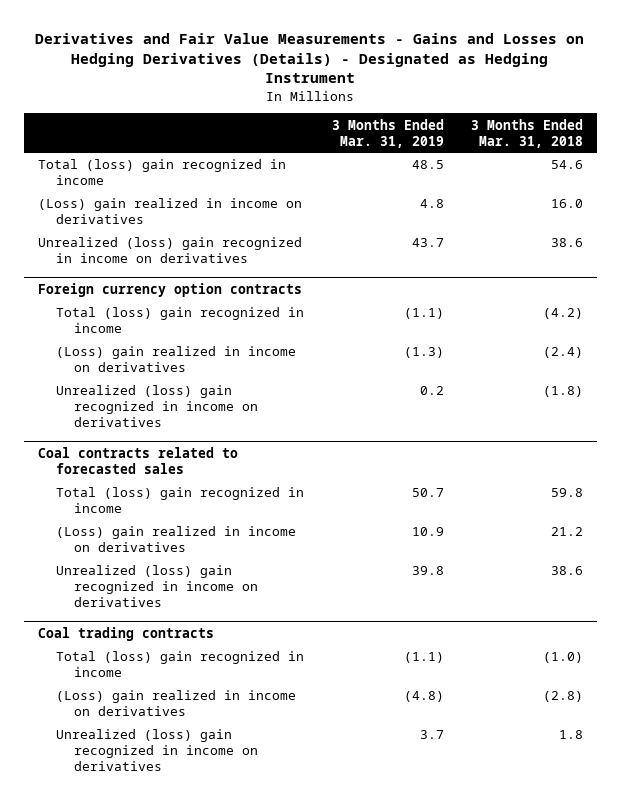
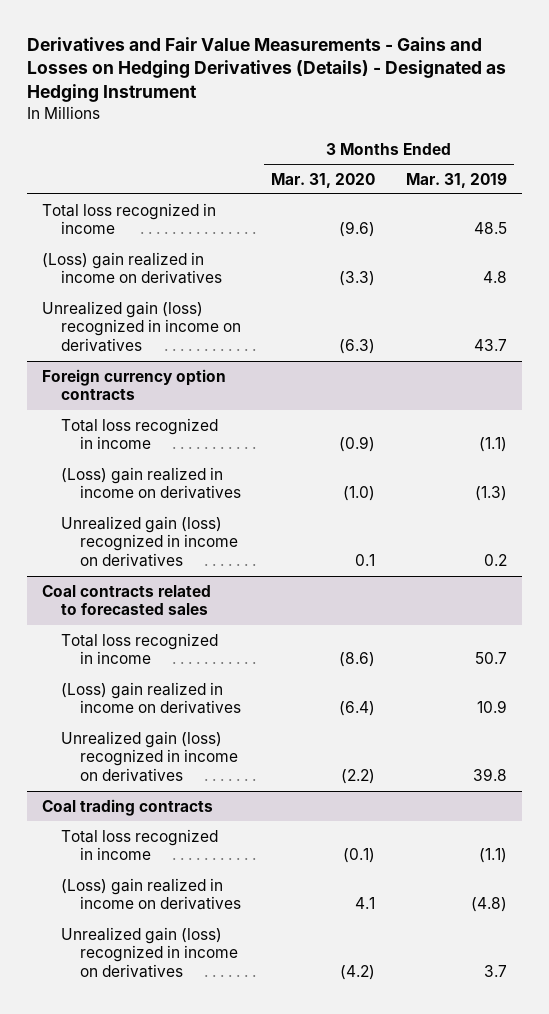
- | 3 Months Ended Mar. 31, 2019 | 3 Months Ended Mar. 31, 2018
+ | 3 Months Ended Mar. 31, 2020 | 3 Months Ended Mar. 31, 2019
- Total (loss) gain recognized in income | 48.5 | 54.6
+ Total loss recognized in income | (9.6) | 48.5
- Unrealized (loss) gain recognized in income on derivatives | 43.7 | 38.6
+ Unrealized gain (loss) recognized in income on derivatives | (6.3) | 43.7
@ Foreign currency option contracts
- Total (loss) gain recognized in income | (1.1) | (4.2)
+ Total loss recognized in income | (0.9) | (1.1)
- Unrealized (loss) gain recognized in income on derivatives | 0.2 | (1.8)
+ Unrealized gain (loss) recognized in income on derivatives | 0.1 | 0.2
@ Coal contracts related to forecasted sales
- Total (loss) gain recognized in income | 50.7 | 59.8
+ Total loss recognized in income | (8.6) | 50.7
- Unrealized (loss) gain recognized in income on derivatives | 39.8 | 38.6
+ Unrealized gain (loss) recognized in income on derivatives | (2.2) | 39.8
@ Coal trading contracts
- Total (loss) gain recognized in income | (1.1) | (1.0)
+ Total loss recognized in income | (0.1) | (1.1)
- Unrealized (loss) gain recognized in income on derivatives | 3.7 | 1.8
+ Unrealized gain (loss) recognized in income on derivatives | (4.2) | 3.7

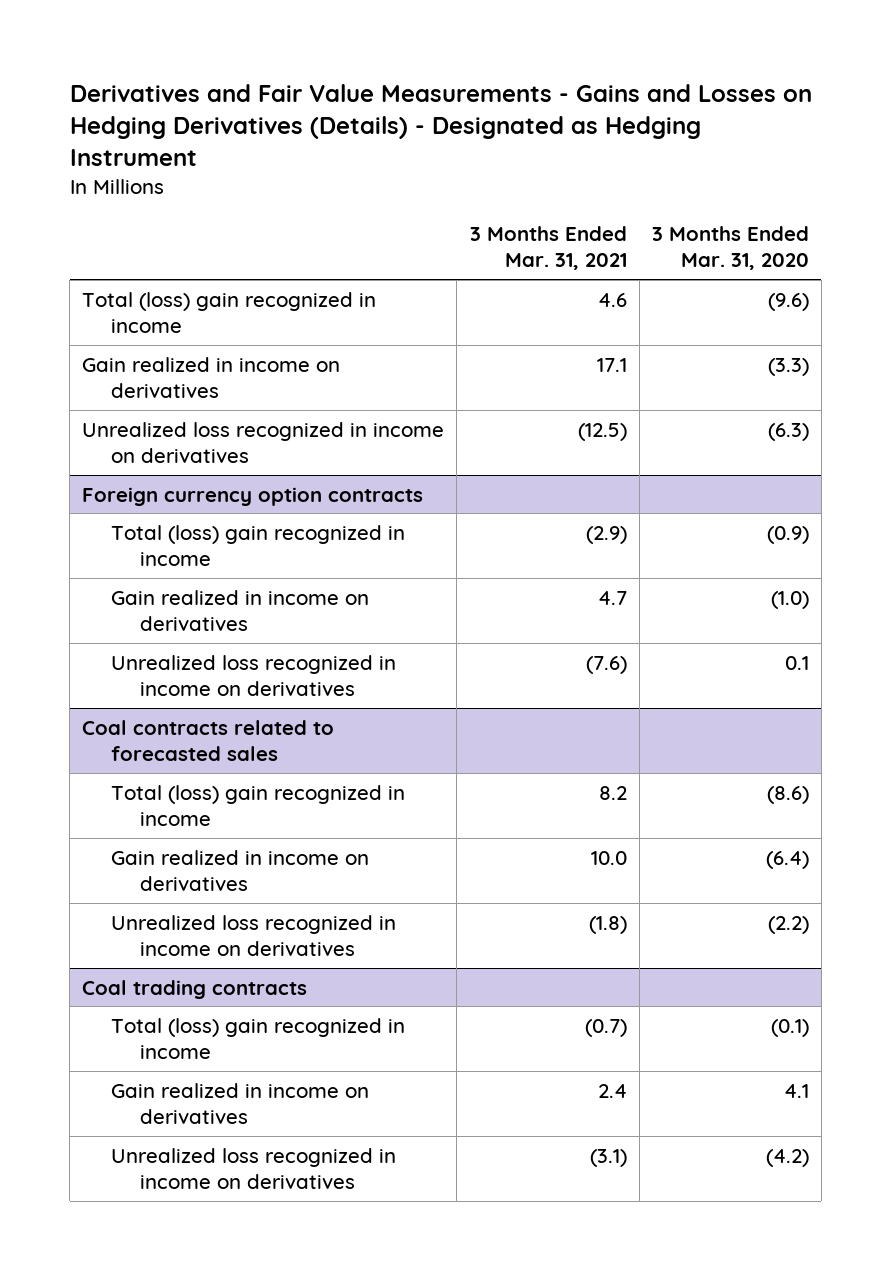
- | 3 Months Ended Mar. 31, 2020 | 3 Months Ended Mar. 31, 2019
+ | 3 Months Ended Mar. 31, 2021 | 3 Months Ended Mar. 31, 2020
- Total loss recognized in income | (9.6) | 48.5
- (Loss) gain realized in income on derivatives | (3.3) | 4.8
- Unrealized gain (loss) recognized in income on derivatives | (6.3) | 43.7
+ Total (loss) gain recognized in income | 4.6 | (9.6)
+ Gain realized in income on derivatives | 17.1 | (3.3)
+ Unrealized loss recognized in income on derivatives | (12.5) | (6.3)
@ Foreign currency option contracts
- Total loss recognized in income | (0.9) | (1.1)
- (Loss) gain realized in income on derivatives | (1.0) | (1.3)
- Unrealized gain (loss) recognized in income on derivatives | 0.1 | 0.2
+ Total (loss) gain recognized in income | (2.9) | (0.9)
+ Gain realized in income on derivatives | 4.7 | (1.0)
+ Unrealized loss recognized in income on derivatives | (7.6) | 0.1
@ Coal contracts related to forecasted sales
- Total loss recognized in income | (8.6) | 50.7
- (Loss) gain realized in income on derivatives | (6.4) | 10.9
- Unrealized gain (loss) recognized in income on derivatives | (2.2) | 39.8
+ Total (loss) gain recognized in income | 8.2 | (8.6)
+ Gain realized in income on derivatives | 10.0 | (6.4)
+ Unrealized loss recognized in income on derivatives | (1.8) | (2.2)
@ Coal trading contracts
- Total loss recognized in income | (0.1) | (1.1)
- (Loss) gain realized in income on derivatives | 4.1 | (4.8)
- Unrealized gain (loss) recognized in income on derivatives | (4.2) | 3.7
+ Total (loss) gain recognized in income | (0.7) | (0.1)
+ Gain realized in income on derivatives | 2.4 | 4.1
+ Unrealized loss recognized in income on derivatives | (3.1) | (4.2)

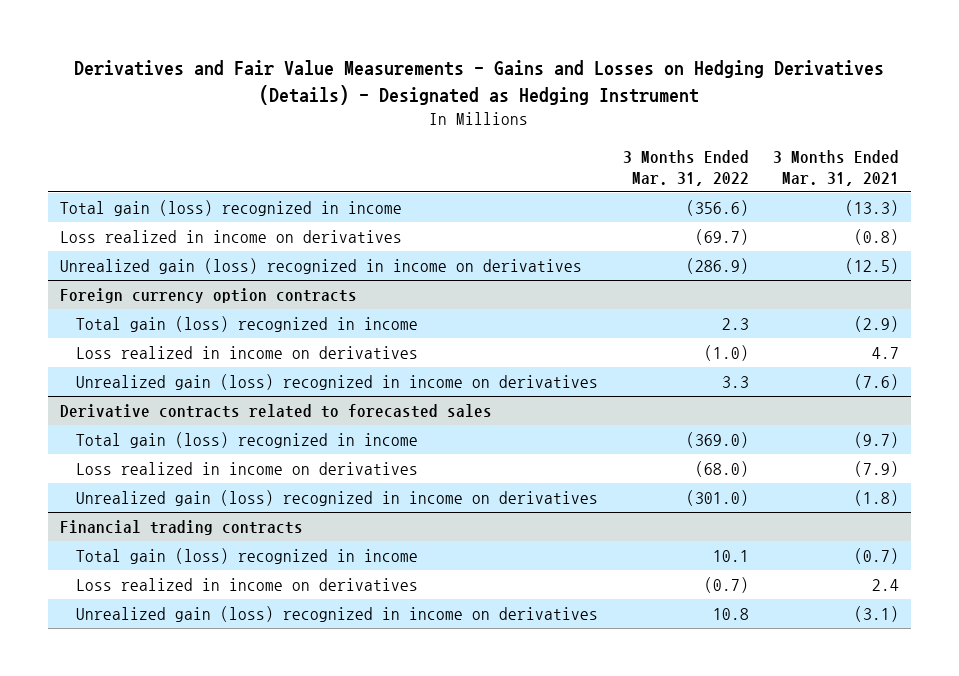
- | 3 Months Ended Mar. 31, 2021 | 3 Months Ended Mar. 31, 2020
+ | 3 Months Ended Mar. 31, 2022 | 3 Months Ended Mar. 31, 2021
- Total (loss) gain recognized in income | 4.6 | (9.6)
- Gain realized in income on derivatives | 17.1 | (3.3)
- Unrealized loss recognized in income on derivatives | (12.5) | (6.3)
+ Total gain (loss) recognized in income | (356.6) | (13.3)
+ Loss realized in income on derivatives | (69.7) | (0.8)
+ Unrealized gain (loss) recognized in income on derivatives | (286.9) | (12.5)
@ Foreign currency option contracts
- Total (loss) gain recognized in income | (2.9) | (0.9)
- Gain realized in income on derivatives | 4.7 | (1.0)
- Unrealized loss recognized in income on derivatives | (7.6) | 0.1
- Coal contracts related to forecasted sales
- Total (loss) gain recognized in income | 8.2 | (8.6)
- Gain realized in income on derivatives | 10.0 | (6.4)
- Unrealized loss recognized in income on derivatives | (1.8) | (2.2)
- Coal trading contracts
- Total (loss) gain recognized in income | (0.7) | (0.1)
- Gain realized in income on derivatives | 2.4 | 4.1
- Unrealized loss recognized in income on derivatives | (3.1) | (4.2)
@ Foreign currency option contracts
+ Total gain (loss) recognized in income | 2.3 | (2.9)
+ Loss realized in income on derivatives | (1.0) | 4.7
+ Unrealized gain (loss) recognized in income on derivatives | 3.3 | (7.6)
+ Derivative contracts related to forecasted sales
+ Total gain (loss) recognized in income | (369.0) | (9.7)
+ Loss realized in income on derivatives | (68.0) | (7.9)
+ Unrealized gain (loss) recognized in income on derivatives | (301.0) | (1.8)
+ Financial trading contracts
+ Total gain (loss) recognized in income | 10.1 | (0.7)
+ Loss realized in income on derivatives | (0.7) | 2.4
+ Unrealized gain (loss) recognized in income on derivatives | 10.8 | (3.1)

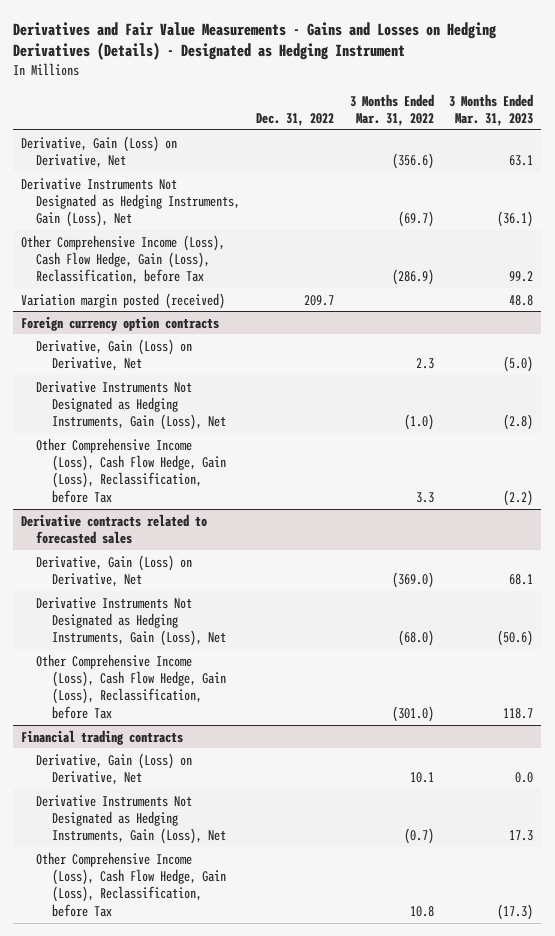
- | 3 Months Ended Mar. 31, 2022 | 3 Months Ended Mar. 31, 2021
+ | Dec. 31, 2022 | 3 Months Ended Mar. 31, 2022 | 3 Months Ended Mar. 31, 2023
- Total gain (loss) recognized in income | (356.6) | (13.3)
- Loss realized in income on derivatives | (69.7) | (0.8)
- Unrealized gain (loss) recognized in income on derivatives | (286.9) | (12.5)
+ Derivative, Gain (Loss) on Derivative, Net | | (356.6) | 63.1
+ Derivative Instruments Not Designated as Hedging Instruments, Gain (Loss), Net | | (69.7) | (36.1)
+ Other Comprehensive Income (Loss), Cash Flow Hedge, Gain (Loss), Reclassification, before Tax | | (286.9) | 99.2
+ Variation margin posted (received) | 209.7 | | 48.8
@ Foreign currency option contracts
- Total gain (loss) recognized in income | 2.3 | (2.9)
- Loss realized in income on derivatives | (1.0) | 4.7
- Unrealized gain (loss) recognized in income on derivatives | 3.3 | (7.6)
+ Derivative, Gain (Loss) on Derivative, Net | | 2.3 | (5.0)
+ Derivative Instruments Not Designated as Hedging Instruments, Gain (Loss), Net | | (1.0) | (2.8)
+ Other Comprehensive Income (Loss), Cash Flow Hedge, Gain (Loss), Reclassification, before Tax | | 3.3 | (2.2)
@ Derivative contracts related to forecasted sales
- Total gain (loss) recognized in income | (369.0) | (9.7)
- Loss realized in income on derivatives | (68.0) | (7.9)
- Unrealized gain (loss) recognized in income on derivatives | (301.0) | (1.8)
+ Derivative, Gain (Loss) on Derivative, Net | | (369.0) | 68.1
+ Derivative Instruments Not Designated as Hedging Instruments, Gain (Loss), Net | | (68.0) | (50.6)
+ Other Comprehensive Income (Loss), Cash Flow Hedge, Gain (Loss), Reclassification, before Tax | | (301.0) | 118.7
@ Financial trading contracts
- Total gain (loss) recognized in income | 10.1 | (0.7)
- Loss realized in income on derivatives | (0.7) | 2.4
- Unrealized gain (loss) recognized in income on derivatives | 10.8 | (3.1)
+ Derivative, Gain (Loss) on Derivative, Net | | 10.1 | 0.0
+ Derivative Instruments Not Designated as Hedging Instruments, Gain (Loss), Net | | (0.7) | 17.3
+ Other Comprehensive Income (Loss), Cash Flow Hedge, Gain (Loss), Reclassification, before Tax | | 10.8 | (17.3)

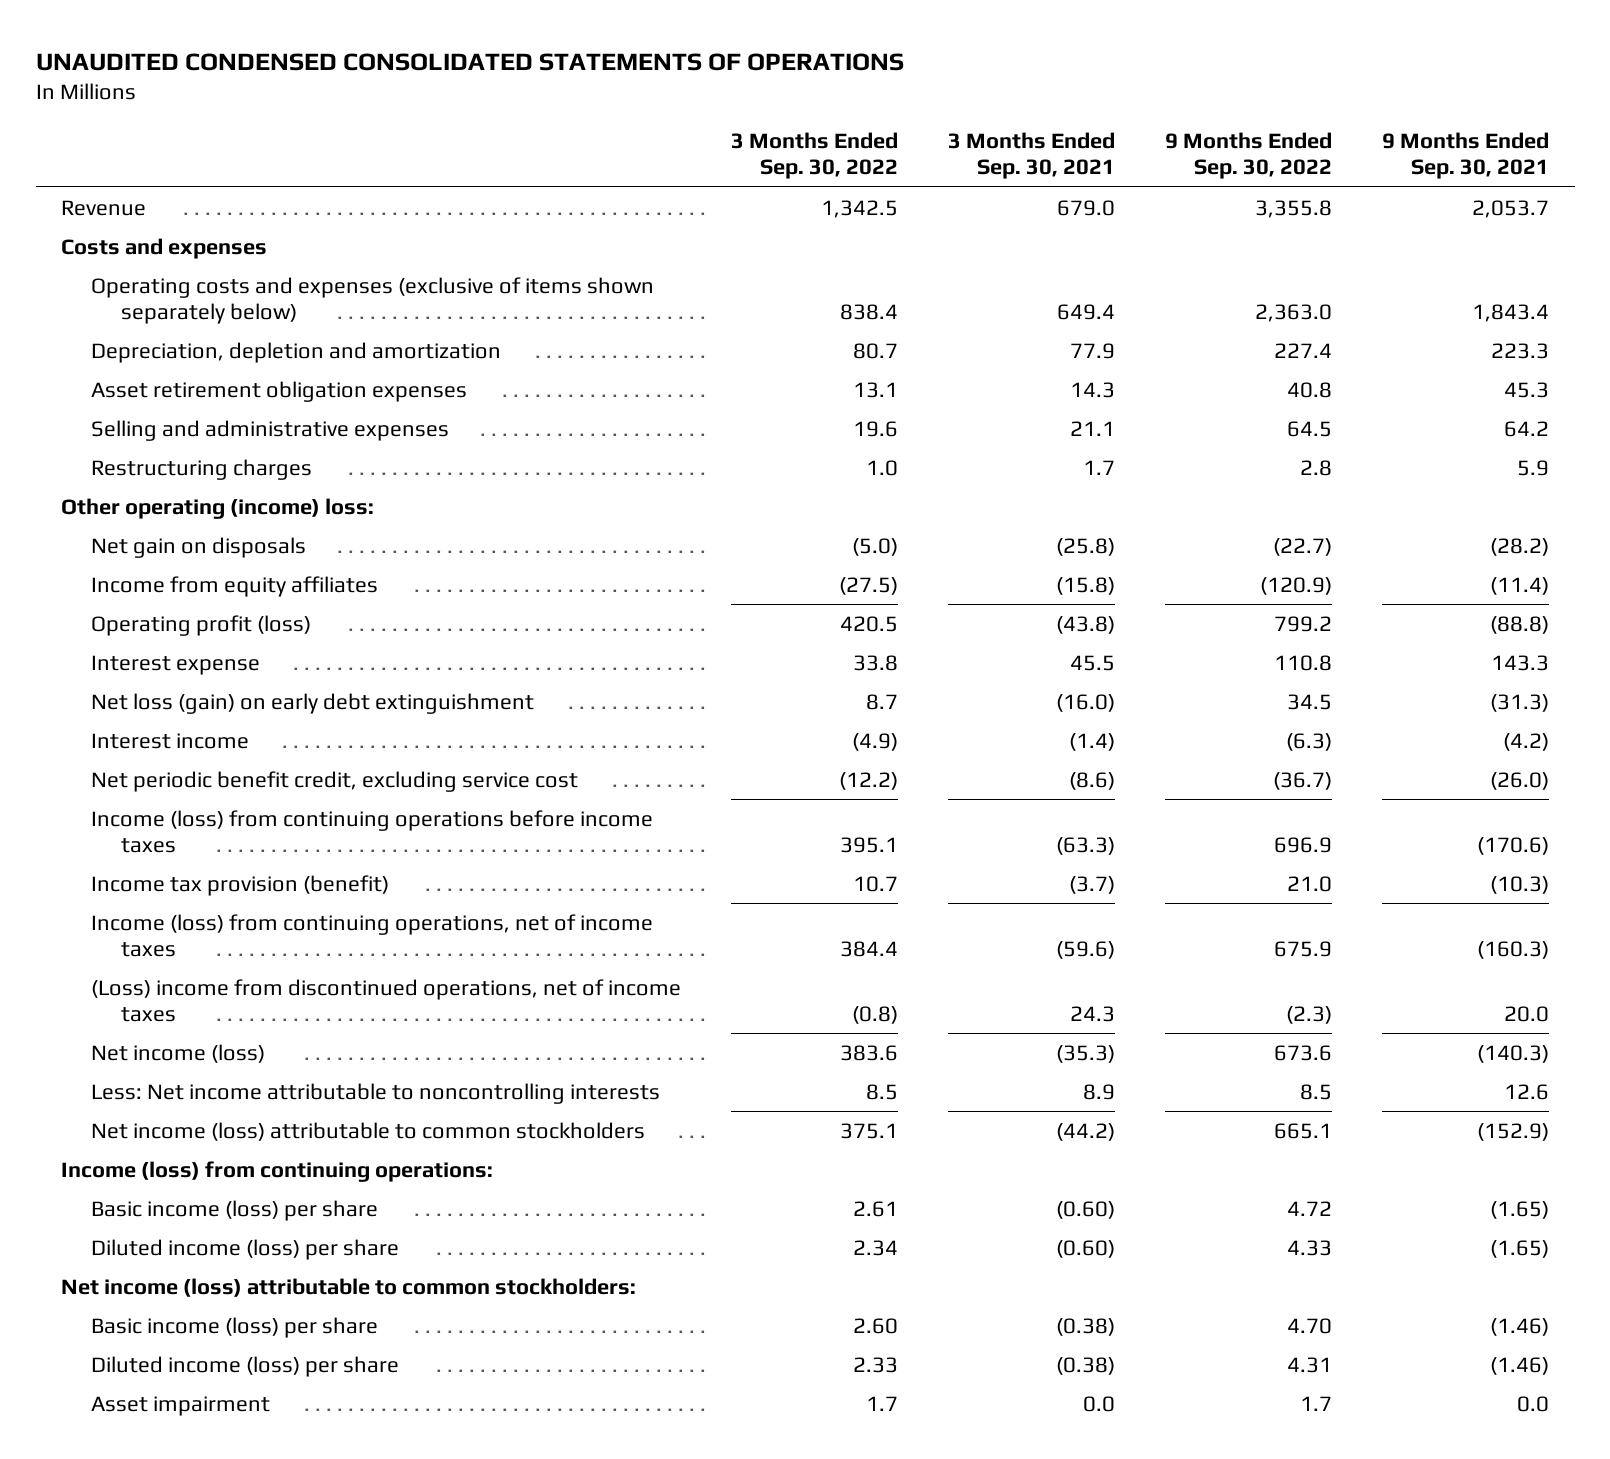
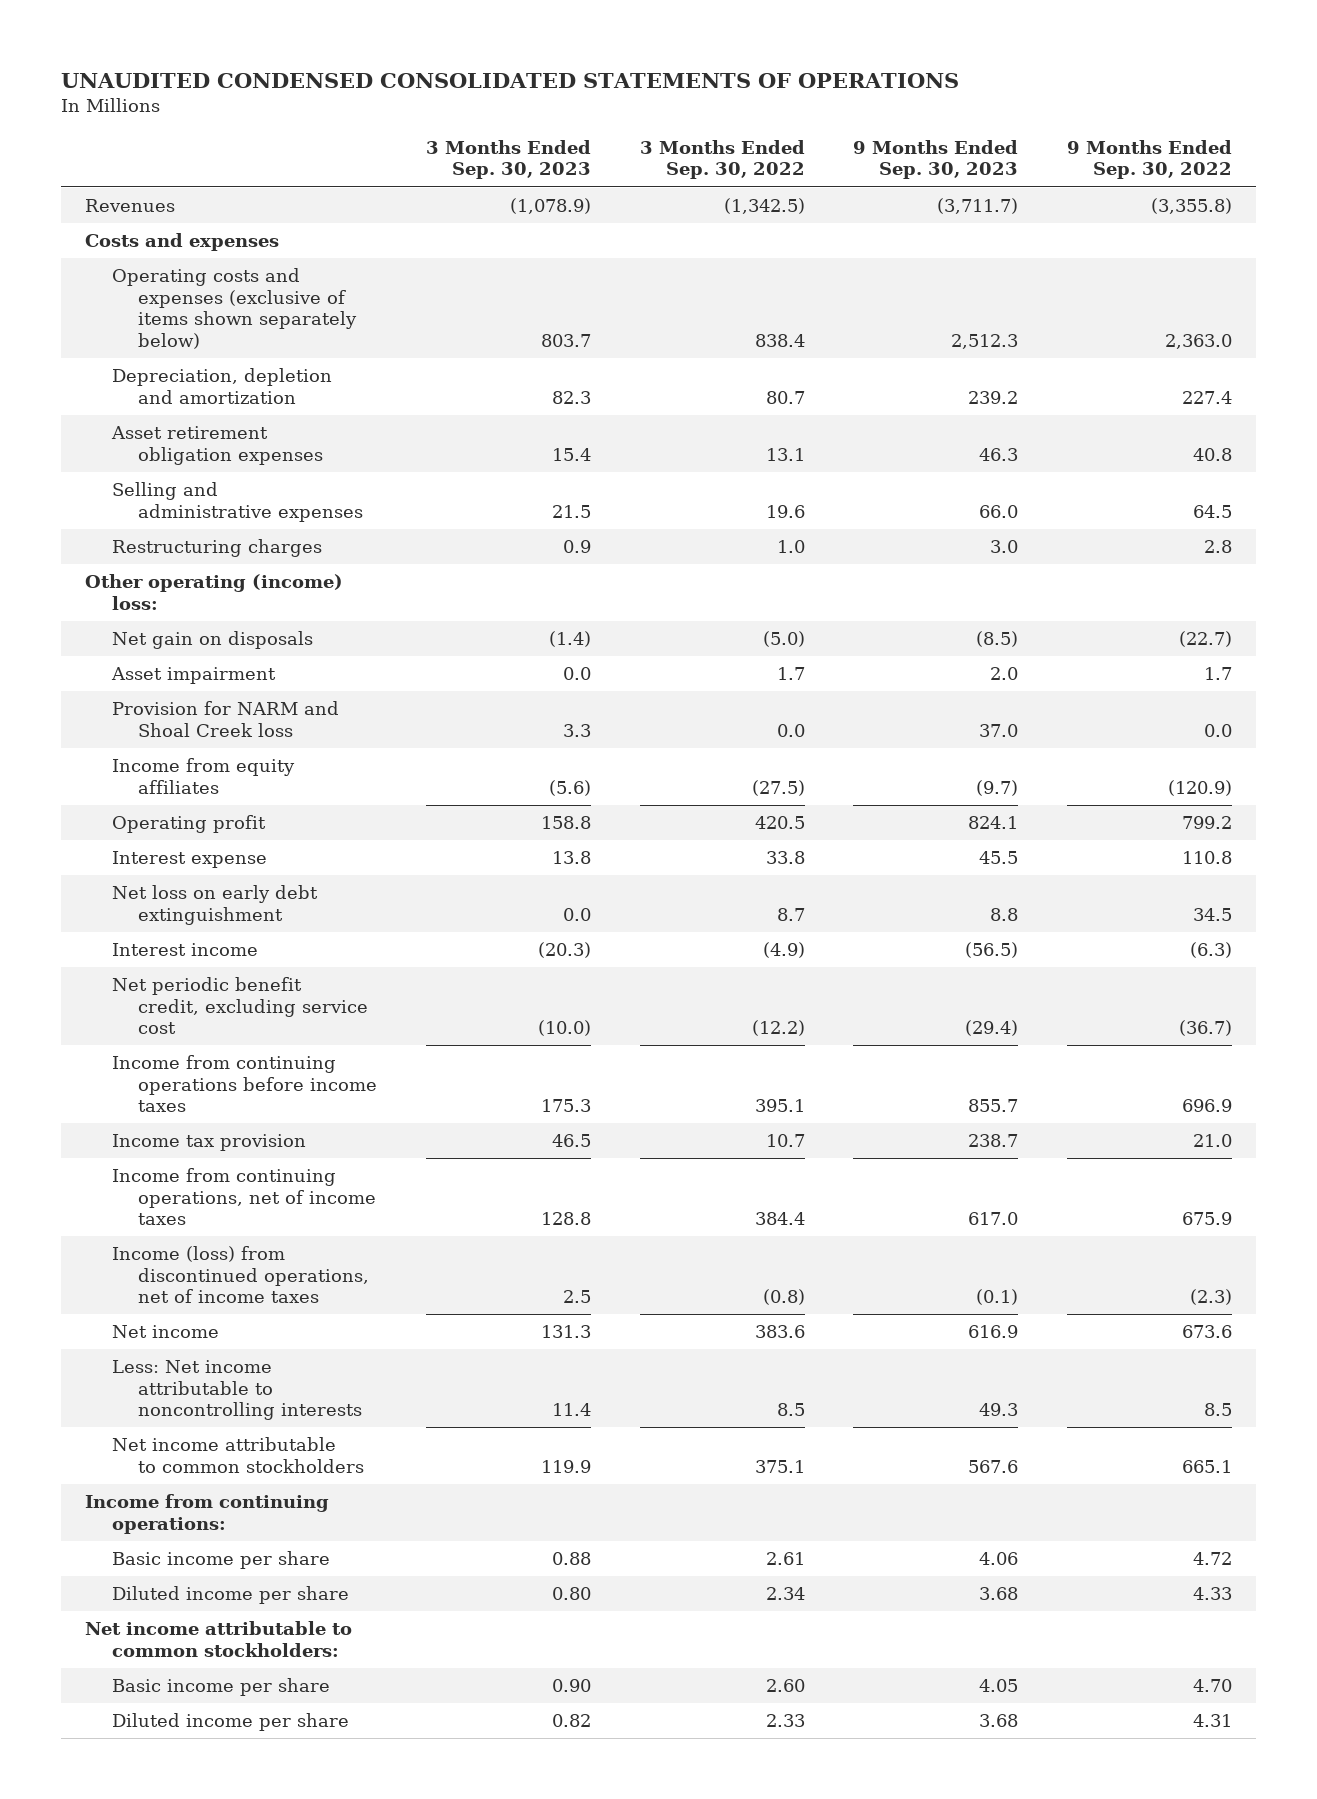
- | 3 Months Ended Sep. 30, 2022 | 3 Months Ended Sep. 30, 2021 | 9 Months Ended Sep. 30, 2022 | 9 Months Ended Sep. 30, 2021
+ | 3 Months Ended Sep. 30, 2023 | 3 Months Ended Sep. 30, 2022 | 9 Months Ended Sep. 30, 2023 | 9 Months Ended Sep. 30, 2022
- Revenue | 1,342.5 | 679.0 | 3,355.8 | 2,053.7
+ Revenues | (1,078.9) | (1,342.5) | (3,711.7) | (3,355.8)
moved up: Asset impairment | 0.0 | 1.7 | 2.0 | 1.7
+ Provision for NARM and Shoal Creek loss | 3.3 | 0.0 | 37.0 | 0.0
- Operating profit (loss) | 420.5 | (43.8) | 799.2 | (88.8)
+ Operating profit | 158.8 | 420.5 | 824.1 | 799.2
- Net loss (gain) on early debt extinguishment | 8.7 | (16.0) | 34.5 | (31.3)
+ Net loss on early debt extinguishment | 0.0 | 8.7 | 8.8 | 34.5
- Income (loss) from continuing operations before income taxes | 395.1 | (63.3) | 696.9 | (170.6)
- Income tax provision (benefit) | 10.7 | (3.7) | 21.0 | (10.3)
- Income (loss) from continuing operations, net of income taxes | 384.4 | (59.6) | 675.9 | (160.3)
- (Loss) income from discontinued operations, net of income taxes | (0.8) | 24.3 | (2.3) | 20.0
- Net income (loss) | 383.6 | (35.3) | 673.6 | (140.3)
+ Income from continuing operations before income taxes | 175.3 | 395.1 | 855.7 | 696.9
+ Income tax provision | 46.5 | 10.7 | 238.7 | 21.0
+ Income from continuing operations, net of income taxes | 128.8 | 384.4 | 617.0 | 675.9
+ Income (loss) from discontinued operations, net of income taxes | 2.5 | (0.8) | (0.1) | (2.3)
+ Net income | 131.3 | 383.6 | 616.9 | 673.6
- Net income (loss) attributable to common stockholders | 375.1 | (44.2) | 665.1 | (152.9)
- Income (loss) from continuing operations:
- Basic income (loss) per share | 2.61 | (0.60) | 4.72 | (1.65)
- Diluted income (loss) per share | 2.34 | (0.60) | 4.33 | (1.65)
- Net income (loss) attributable to common stockholders:
- Basic income (loss) per share | 2.60 | (0.38) | 4.70 | (1.46)
- Diluted income (loss) per share | 2.33 | (0.38) | 4.31 | (1.46)
+ Net income attributable to common stockholders | 119.9 | 375.1 | 567.6 | 665.1
+ Income from continuing operations:
+ Basic income per share | 0.88 | 2.61 | 4.06 | 4.72
+ Diluted income per share | 0.80 | 2.34 | 3.68 | 4.33
+ Net income attributable to common stockholders:
+ Basic income per share | 0.90 | 2.60 | 4.05 | 4.70
+ Diluted income per share | 0.82 | 2.33 | 3.68 | 4.31

